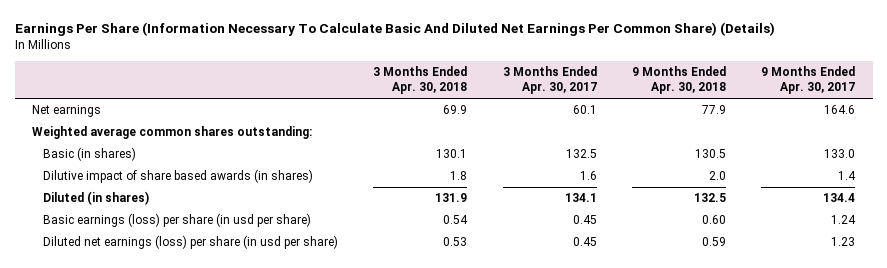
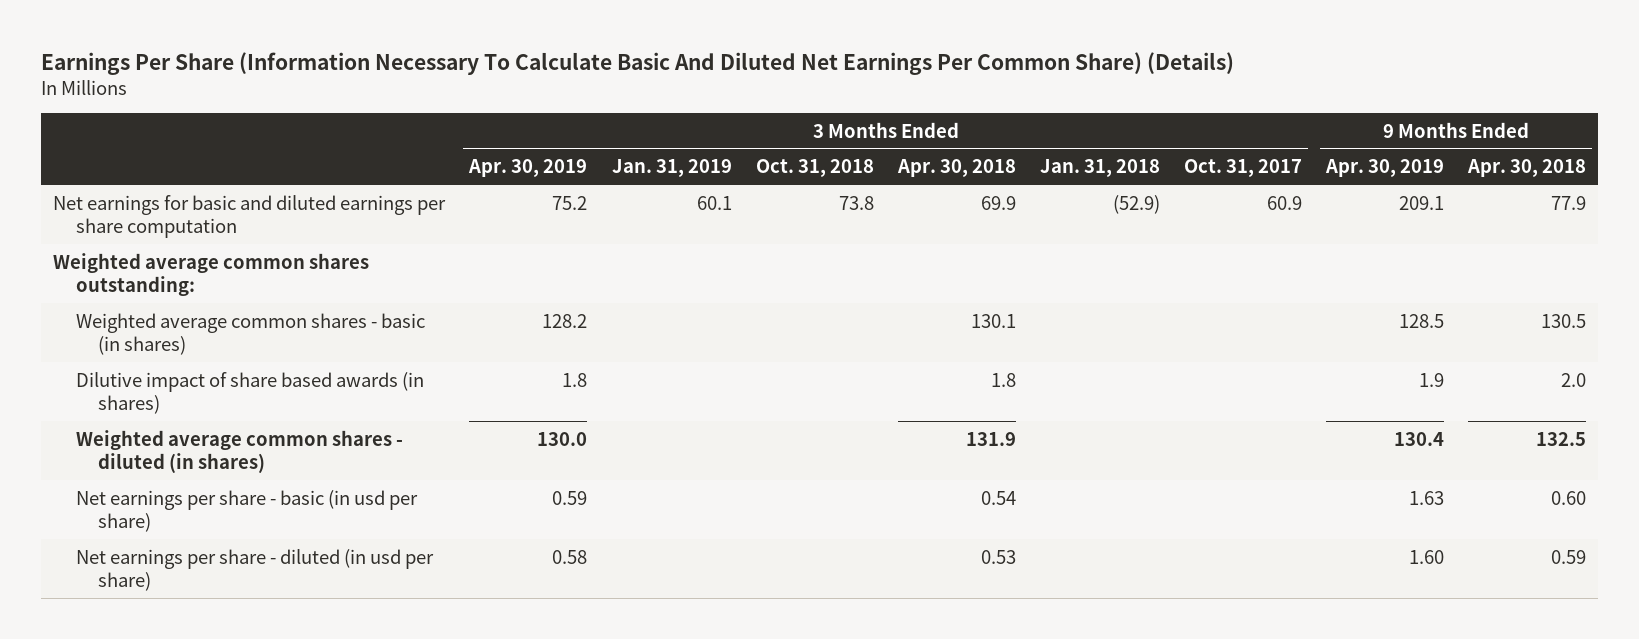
- | 3 Months Ended Apr. 30, 2018 | 3 Months Ended Apr. 30, 2017 | 9 Months Ended Apr. 30, 2018 | 9 Months Ended Apr. 30, 2017
+ | 3 Months Ended Apr. 30, 2019 | 3 Months Ended Jan. 31, 2019 | 3 Months Ended Oct. 31, 2018 | 3 Months Ended Apr. 30, 2018 | 3 Months Ended Jan. 31, 2018 | 3 Months Ended Oct. 31, 2017 | 9 Months Ended Apr. 30, 2019 | 9 Months Ended Apr. 30, 2018
- Net earnings | 69.9 | 60.1 | 77.9 | 164.6
+ Net earnings for basic and diluted earnings per share computation | 75.2 | 60.1 | 73.8 | 69.9 | (52.9) | 60.9 | 209.1 | 77.9
- Basic (in shares) | 130.1 | 132.5 | 130.5 | 133.0
+ Weighted average common shares - basic (in shares) | 128.2 | | | 130.1 | | | 128.5 | 130.5
- Diluted (in shares) | 131.9 | 134.1 | 132.5 | 134.4
- Basic earnings (loss) per share (in usd per share) | 0.54 | 0.45 | 0.60 | 1.24
- Diluted net earnings (loss) per share (in usd per share) | 0.53 | 0.45 | 0.59 | 1.23
+ Weighted average common shares - diluted (in shares) | 130.0 | | | 131.9 | | | 130.4 | 132.5
+ Net earnings per share - basic (in usd per share) | 0.59 | | | 0.54 | | | 1.63 | 0.60
+ Net earnings per share - diluted (in usd per share) | 0.58 | | | 0.53 | | | 1.60 | 0.59

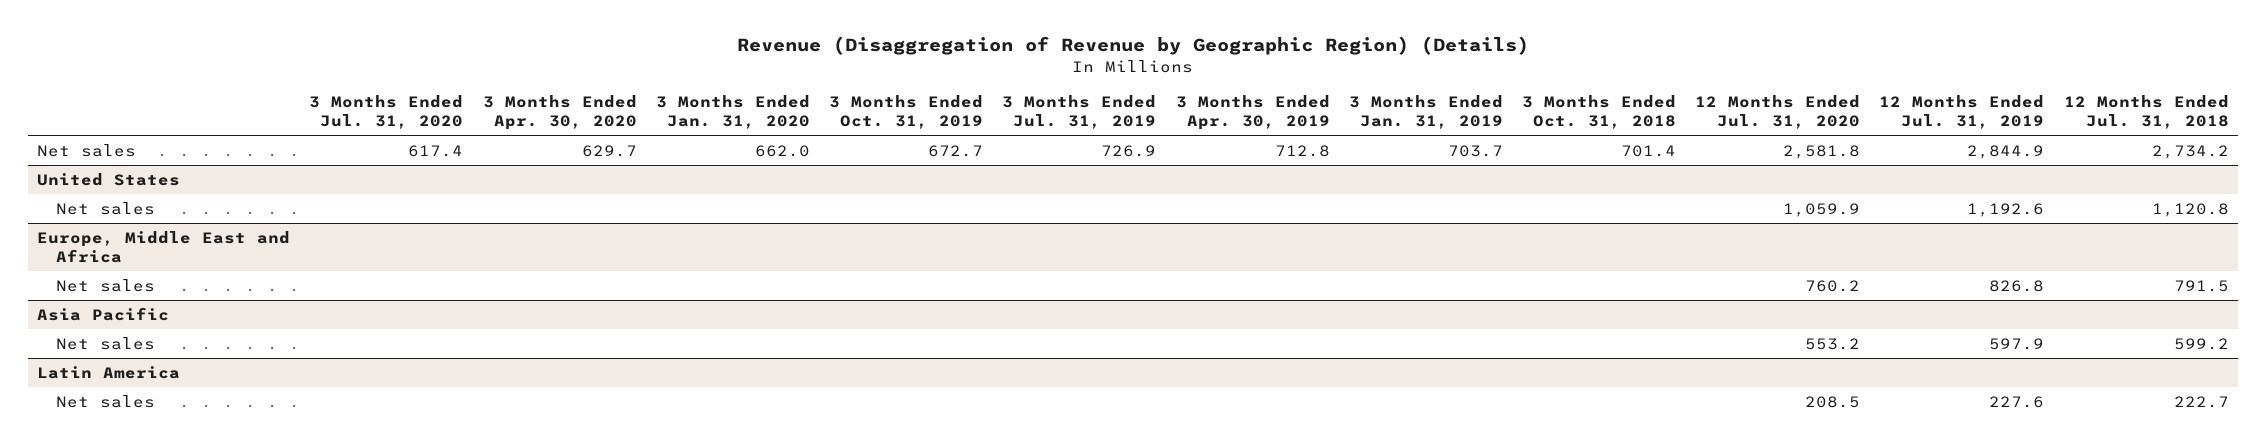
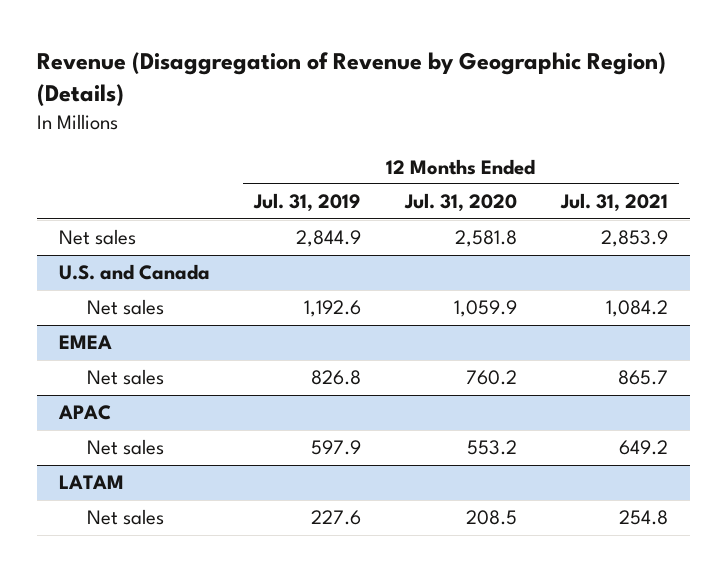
- | 3 Months Ended Jul. 31, 2020 | 3 Months Ended Apr. 30, 2020 | 3 Months Ended Jan. 31, 2020 | 3 Months Ended Oct. 31, 2019 | 3 Months Ended Jul. 31, 2019 | 3 Months Ended Apr. 30, 2019 | 3 Months Ended Jan. 31, 2019 | 3 Months Ended Oct. 31, 2018 | 12 Months Ended Jul. 31, 2020 | 12 Months Ended Jul. 31, 2019 | 12 Months Ended Jul. 31, 2018
+ | 12 Months Ended Jul. 31, 2019 | 12 Months Ended Jul. 31, 2020 | 12 Months Ended Jul. 31, 2021
- United States
+ U.S. and Canada
- Europe, Middle East and Africa
+ EMEA
- Asia Pacific
+ APAC
- Latin America
+ LATAM

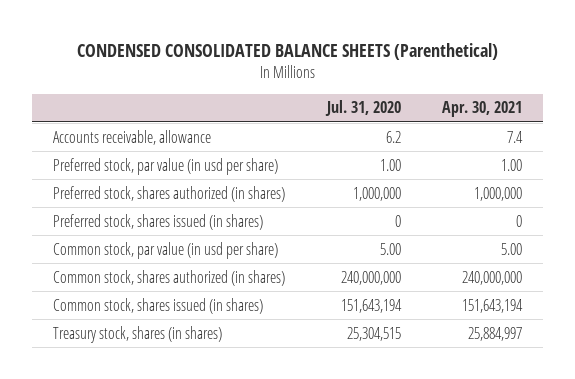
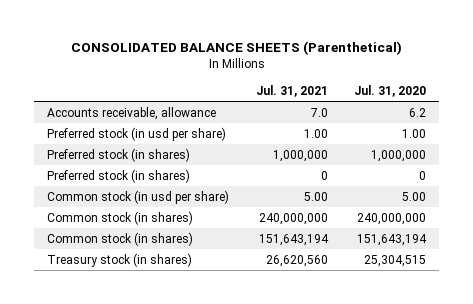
- CONDENSED CONSOLIDATED BALANCE SHEETS (Parenthetical)
+ CONSOLIDATED BALANCE SHEETS (Parenthetical)
- | Jul. 31, 2020 | Apr. 30, 2021
+ | Jul. 31, 2021 | Jul. 31, 2020
- Preferred stock, par value (in usd per share) | 1.00 | 1.00
- Preferred stock, shares authorized (in shares) | 1,000,000 | 1,000,000
- Preferred stock, shares issued (in shares) | 0 | 0
- Common stock, par value (in usd per share) | 5.00 | 5.00
- Common stock, shares authorized (in shares) | 240,000,000 | 240,000,000
- Common stock, shares issued (in shares) | 151,643,194 | 151,643,194
- Treasury stock, shares (in shares) | 25,304,515 | 25,884,997
+ Preferred stock (in usd per share) | 1.00 | 1.00
+ Preferred stock (in shares) | 1,000,000 | 1,000,000
+ Preferred stock (in shares) | 0 | 0
+ Common stock (in usd per share) | 5.00 | 5.00
+ Common stock (in shares) | 240,000,000 | 240,000,000
+ Common stock (in shares) | 151,643,194 | 151,643,194
+ Treasury stock (in shares) | 26,620,560 | 25,304,515

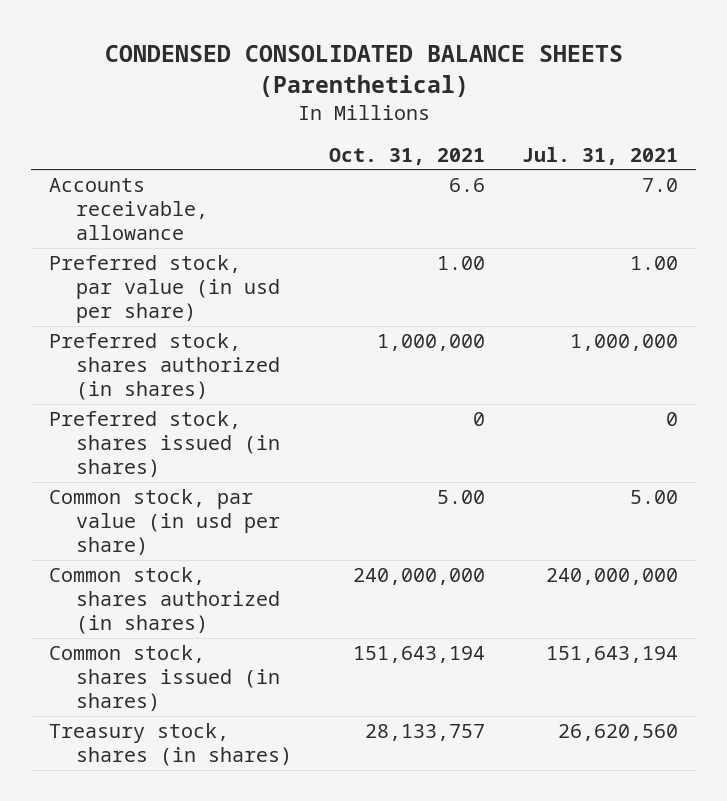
- CONSOLIDATED BALANCE SHEETS (Parenthetical)
+ CONDENSED CONSOLIDATED BALANCE SHEETS (Parenthetical)
- | Jul. 31, 2021 | Jul. 31, 2020
+ | Oct. 31, 2021 | Jul. 31, 2021
- Preferred stock (in usd per share) | 1.00 | 1.00
- Preferred stock (in shares) | 1,000,000 | 1,000,000
- Preferred stock (in shares) | 0 | 0
- Common stock (in usd per share) | 5.00 | 5.00
- Common stock (in shares) | 240,000,000 | 240,000,000
- Common stock (in shares) | 151,643,194 | 151,643,194
- Treasury stock (in shares) | 26,620,560 | 25,304,515
+ Preferred stock, par value (in usd per share) | 1.00 | 1.00
+ Preferred stock, shares authorized (in shares) | 1,000,000 | 1,000,000
+ Preferred stock, shares issued (in shares) | 0 | 0
+ Common stock, par value (in usd per share) | 5.00 | 5.00
+ Common stock, shares authorized (in shares) | 240,000,000 | 240,000,000
+ Common stock, shares issued (in shares) | 151,643,194 | 151,643,194
+ Treasury stock, shares (in shares) | 28,133,757 | 26,620,560

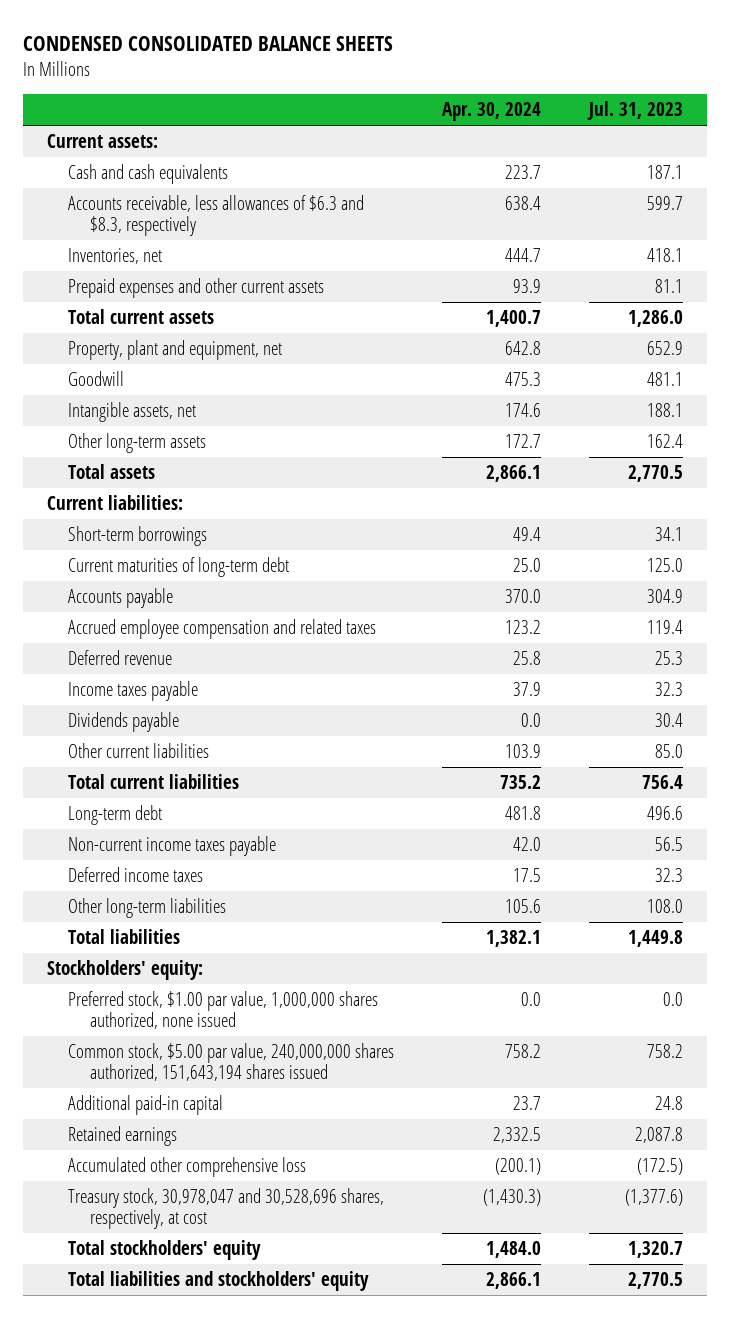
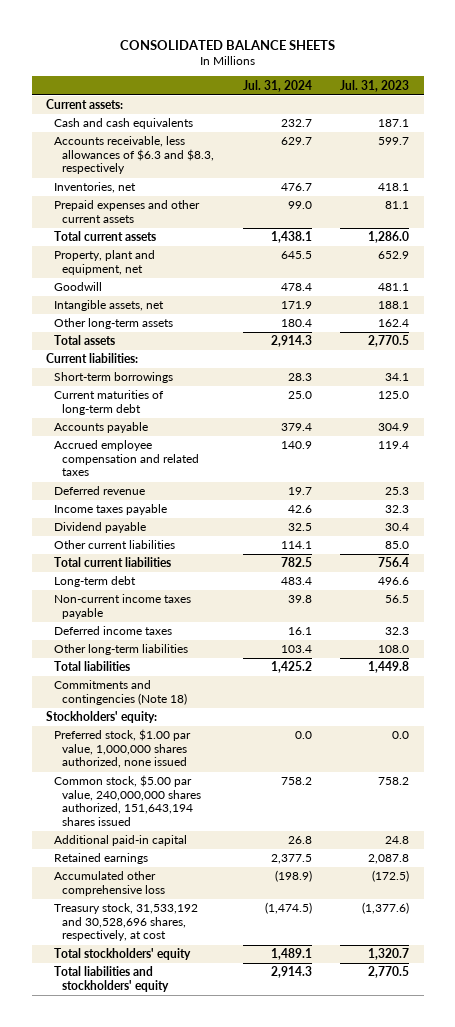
- CONDENSED CONSOLIDATED BALANCE SHEETS
+ CONSOLIDATED BALANCE SHEETS
- | Apr. 30, 2024 | Jul. 31, 2023
+ | Jul. 31, 2024 | Jul. 31, 2023
- Dividends payable | 0.0 | 30.4
+ Dividend payable | 32.5 | 30.4
+ Commitments and contingencies (Note 18)
- Treasury stock, 30,978,047 and 30,528,696 shares, respectively, at cost | (1,430.3) | (1,377.6)
+ Treasury stock, 31,533,192 and 30,528,696 shares, respectively, at cost | (1,474.5) | (1,377.6)

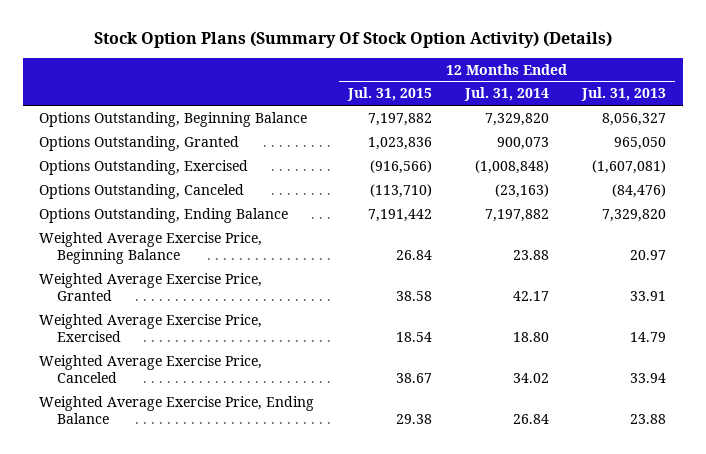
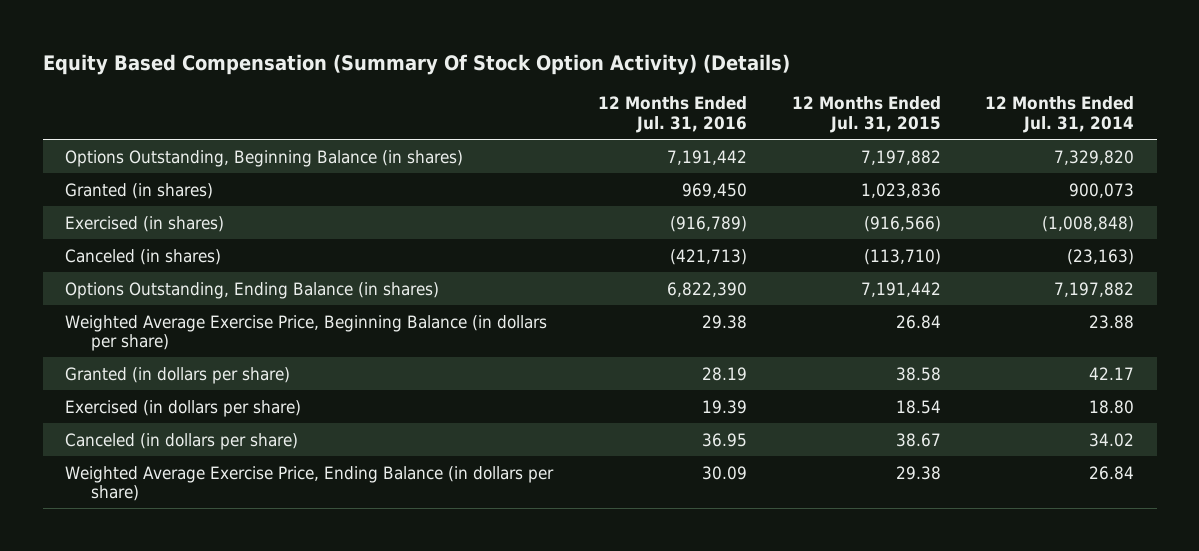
- Stock Option Plans (Summary Of Stock Option Activity) (Details)
+ Equity Based Compensation (Summary Of Stock Option Activity) (Details)
- | 12 Months Ended Jul. 31, 2015 | 12 Months Ended Jul. 31, 2014 | 12 Months Ended Jul. 31, 2013
+ | 12 Months Ended Jul. 31, 2016 | 12 Months Ended Jul. 31, 2015 | 12 Months Ended Jul. 31, 2014
- Options Outstanding, Beginning Balance | 7,197,882 | 7,329,820 | 8,056,327
- Options Outstanding, Granted | 1,023,836 | 900,073 | 965,050
- Options Outstanding, Exercised | (916,566) | (1,008,848) | (1,607,081)
- Options Outstanding, Canceled | (113,710) | (23,163) | (84,476)
- Options Outstanding, Ending Balance | 7,191,442 | 7,197,882 | 7,329,820
- Weighted Average Exercise Price, Beginning Balance | 26.84 | 23.88 | 20.97
- Weighted Average Exercise Price, Granted | 38.58 | 42.17 | 33.91
- Weighted Average Exercise Price, Exercised | 18.54 | 18.80 | 14.79
- Weighted Average Exercise Price, Canceled | 38.67 | 34.02 | 33.94
- Weighted Average Exercise Price, Ending Balance | 29.38 | 26.84 | 23.88
+ Options Outstanding, Beginning Balance (in shares) | 7,191,442 | 7,197,882 | 7,329,820
+ Granted (in shares) | 969,450 | 1,023,836 | 900,073
+ Exercised (in shares) | (916,789) | (916,566) | (1,008,848)
+ Canceled (in shares) | (421,713) | (113,710) | (23,163)
+ Options Outstanding, Ending Balance (in shares) | 6,822,390 | 7,191,442 | 7,197,882
+ Weighted Average Exercise Price, Beginning Balance (in dollars per share) | 29.38 | 26.84 | 23.88
+ Granted (in dollars per share) | 28.19 | 38.58 | 42.17
+ Exercised (in dollars per share) | 19.39 | 18.54 | 18.80
+ Canceled (in dollars per share) | 36.95 | 38.67 | 34.02
+ Weighted Average Exercise Price, Ending Balance (in dollars per share) | 30.09 | 29.38 | 26.84

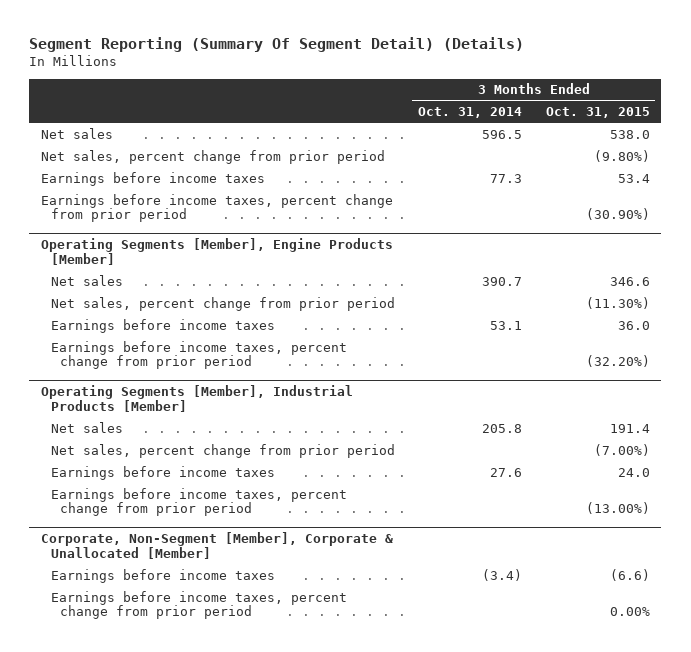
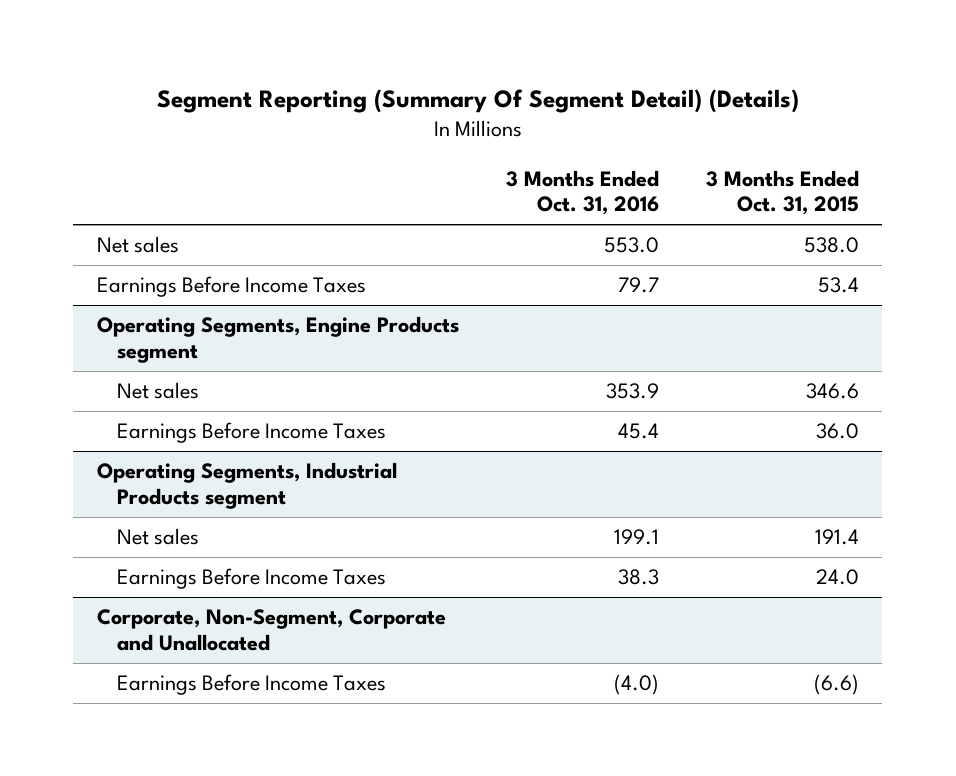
- | 3 Months Ended Oct. 31, 2014 | 3 Months Ended Oct. 31, 2015
+ | 3 Months Ended Oct. 31, 2016 | 3 Months Ended Oct. 31, 2015
- Net sales, percent change from prior period | | (9.80%)
- Earnings before income taxes | 77.3 | 53.4
- Earnings before income taxes, percent change from prior period | | (30.90%)
- Operating Segments [Member], Engine Products [Member]
+ Earnings Before Income Taxes | 79.7 | 53.4
+ Operating Segments, Engine Products segment
- Net sales, percent change from prior period | | (11.30%)
- Earnings before income taxes | 53.1 | 36.0
- Earnings before income taxes, percent change from prior period | | (32.20%)
- Operating Segments [Member], Industrial Products [Member]
+ Earnings Before Income Taxes | 45.4 | 36.0
+ Operating Segments, Industrial Products segment
- Net sales, percent change from prior period | | (7.00%)
- Earnings before income taxes | 27.6 | 24.0
- Earnings before income taxes, percent change from prior period | | (13.00%)
- Corporate, Non-Segment [Member], Corporate & Unallocated [Member]
- Earnings before income taxes | (3.4) | (6.6)
- Earnings before income taxes, percent change from prior period | | 0.00%
+ Earnings Before Income Taxes | 38.3 | 24.0
+ Corporate, Non-Segment, Corporate and Unallocated
+ Earnings Before Income Taxes | (4.0) | (6.6)

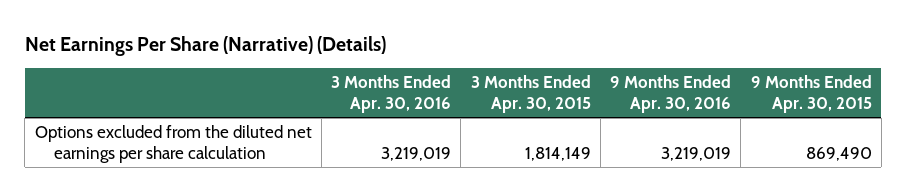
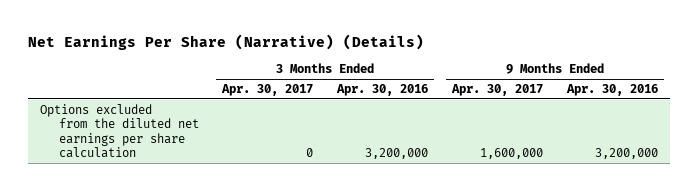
- | 3 Months Ended Apr. 30, 2016 | 3 Months Ended Apr. 30, 2015 | 9 Months Ended Apr. 30, 2016 | 9 Months Ended Apr. 30, 2015
+ | 3 Months Ended Apr. 30, 2017 | 3 Months Ended Apr. 30, 2016 | 9 Months Ended Apr. 30, 2017 | 9 Months Ended Apr. 30, 2016
- Options excluded from the diluted net earnings per share calculation | 3,219,019 | 1,814,149 | 3,219,019 | 869,490
+ Options excluded from the diluted net earnings per share calculation | 0 | 3,200,000 | 1,600,000 | 3,200,000

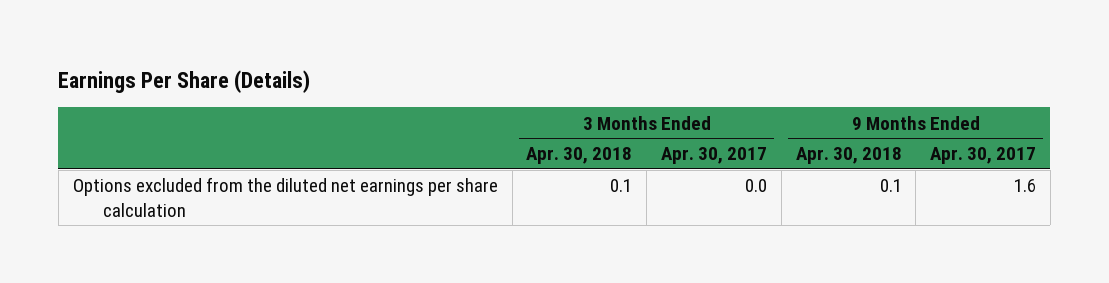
- Net Earnings Per Share (Narrative) (Details)
+ Earnings Per Share (Details)
- | 3 Months Ended Apr. 30, 2017 | 3 Months Ended Apr. 30, 2016 | 9 Months Ended Apr. 30, 2017 | 9 Months Ended Apr. 30, 2016
+ | 3 Months Ended Apr. 30, 2018 | 3 Months Ended Apr. 30, 2017 | 9 Months Ended Apr. 30, 2018 | 9 Months Ended Apr. 30, 2017
- Options excluded from the diluted net earnings per share calculation | 0 | 3,200,000 | 1,600,000 | 3,200,000
+ Options excluded from the diluted net earnings per share calculation | 0.1 | 0.0 | 0.1 | 1.6

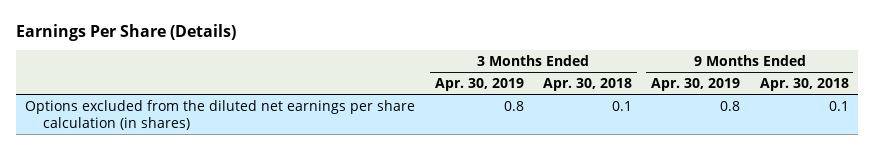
- | 3 Months Ended Apr. 30, 2018 | 3 Months Ended Apr. 30, 2017 | 9 Months Ended Apr. 30, 2018 | 9 Months Ended Apr. 30, 2017
+ | 3 Months Ended Apr. 30, 2019 | 3 Months Ended Apr. 30, 2018 | 9 Months Ended Apr. 30, 2019 | 9 Months Ended Apr. 30, 2018
- Options excluded from the diluted net earnings per share calculation | 0.1 | 0.0 | 0.1 | 1.6
+ Options excluded from the diluted net earnings per share calculation (in shares) | 0.8 | 0.1 | 0.8 | 0.1

